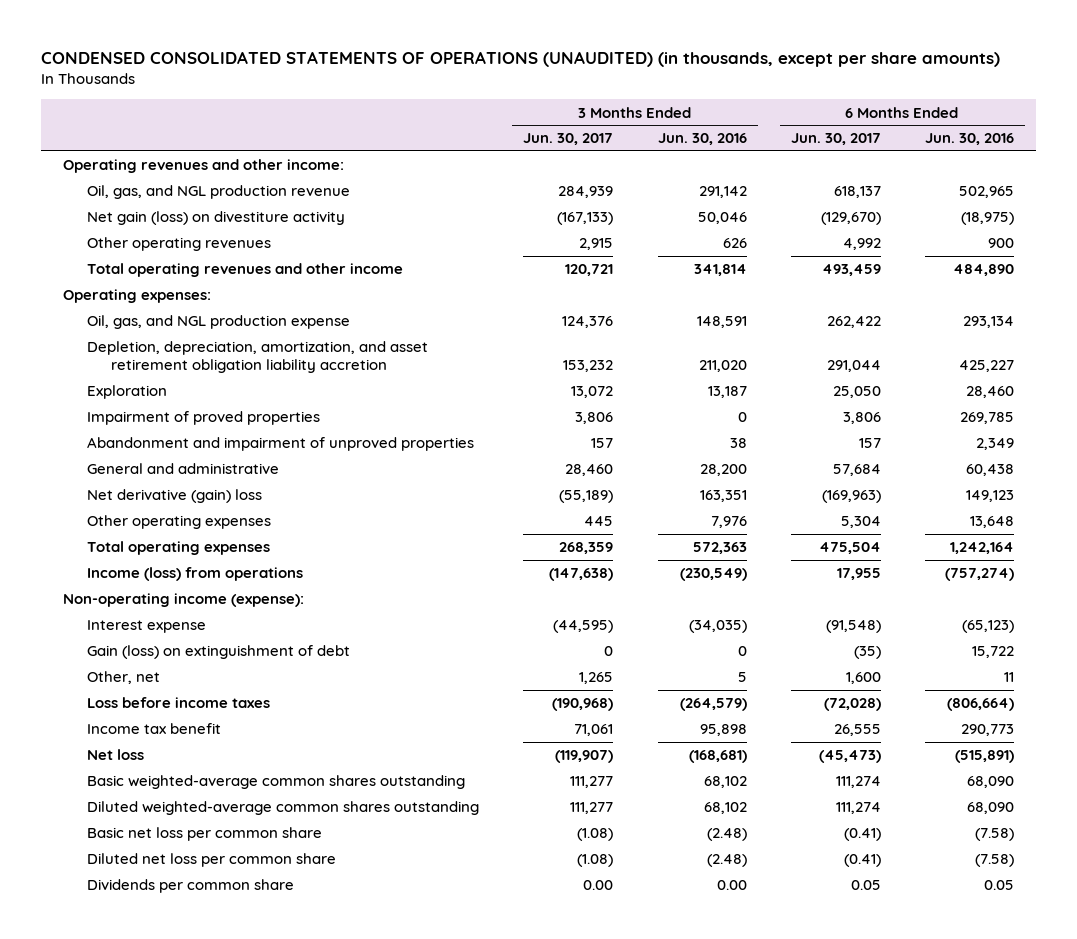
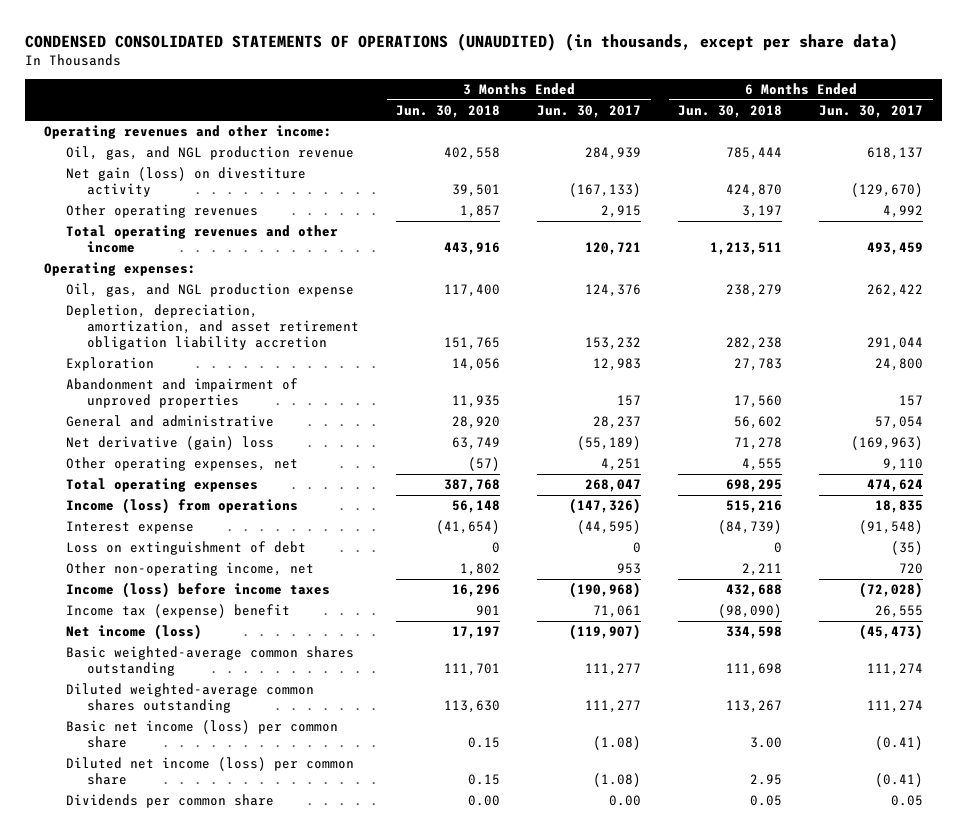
- CONDENSED CONSOLIDATED STATEMENTS OF OPERATIONS (UNAUDITED) (in thousands, except per share amounts)
+ CONDENSED CONSOLIDATED STATEMENTS OF OPERATIONS (UNAUDITED) (in thousands, except per share data)
- | 3 Months Ended Jun. 30, 2017 | 3 Months Ended Jun. 30, 2016 | 6 Months Ended Jun. 30, 2017 | 6 Months Ended Jun. 30, 2016
+ | 3 Months Ended Jun. 30, 2018 | 3 Months Ended Jun. 30, 2017 | 6 Months Ended Jun. 30, 2018 | 6 Months Ended Jun. 30, 2017
- Exploration | 13,072 | 13,187 | 25,050 | 28,460
- Impairment of proved properties | 3,806 | 0 | 3,806 | 269,785
+ Exploration | 14,056 | 12,983 | 27,783 | 24,800
- General and administrative | 28,460 | 28,200 | 57,684 | 60,438
+ General and administrative | 28,920 | 28,237 | 56,602 | 57,054
- Other operating expenses | 445 | 7,976 | 5,304 | 13,648
- Total operating expenses | 268,359 | 572,363 | 475,504 | 1,242,164
- Income (loss) from operations | (147,638) | (230,549) | 17,955 | (757,274)
- Non-operating income (expense):
+ Other operating expenses, net | (57) | 4,251 | 4,555 | 9,110
+ Total operating expenses | 387,768 | 268,047 | 698,295 | 474,624
+ Income (loss) from operations | 56,148 | (147,326) | 515,216 | 18,835
- Gain (loss) on extinguishment of debt | 0 | 0 | (35) | 15,722
- Other, net | 1,265 | 5 | 1,600 | 11
- Loss before income taxes | (190,968) | (264,579) | (72,028) | (806,664)
- Income tax benefit | 71,061 | 95,898 | 26,555 | 290,773
- Net loss | (119,907) | (168,681) | (45,473) | (515,891)
+ Loss on extinguishment of debt | 0 | 0 | 0 | (35)
+ Other non-operating income, net | 1,802 | 953 | 2,211 | 720
+ Income (loss) before income taxes | 16,296 | (190,968) | 432,688 | (72,028)
+ Income tax (expense) benefit | 901 | 71,061 | (98,090) | 26,555
+ Net income (loss) | 17,197 | (119,907) | 334,598 | (45,473)
- Basic net loss per common share | (1.08) | (2.48) | (0.41) | (7.58)
- Diluted net loss per common share | (1.08) | (2.48) | (0.41) | (7.58)
+ Basic net income (loss) per common share | 0.15 | (1.08) | 3.00 | (0.41)
+ Diluted net income (loss) per common share | 0.15 | (1.08) | 2.95 | (0.41)

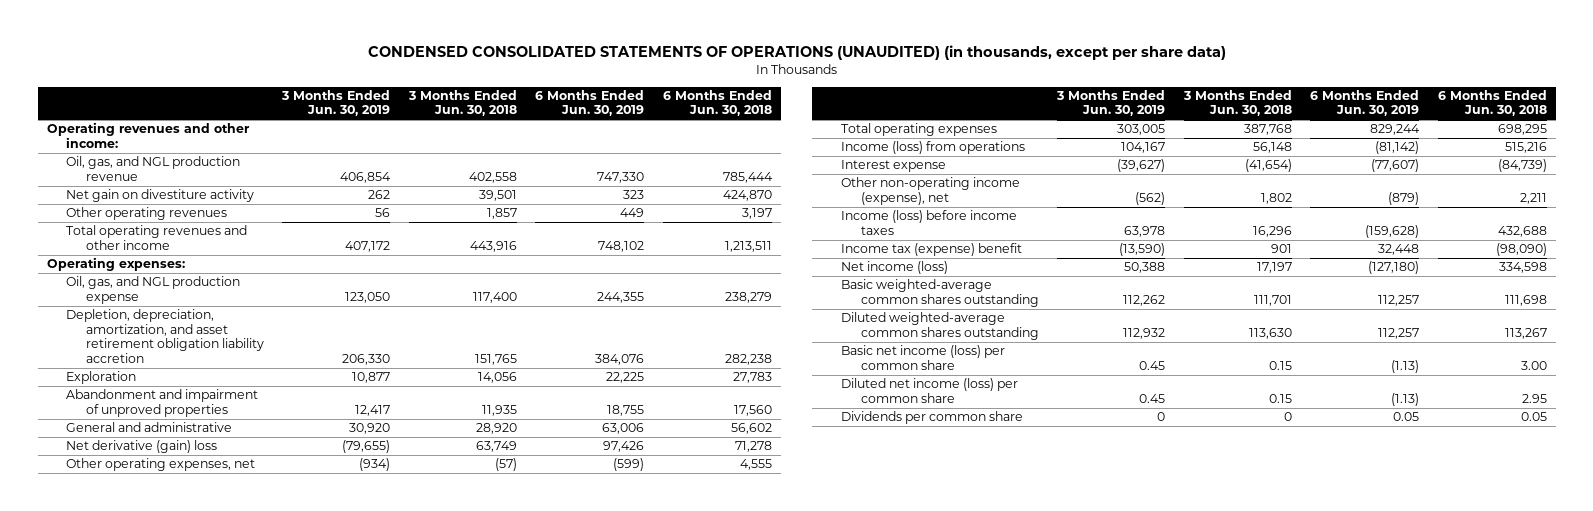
- | 3 Months Ended Jun. 30, 2018 | 3 Months Ended Jun. 30, 2017 | 6 Months Ended Jun. 30, 2018 | 6 Months Ended Jun. 30, 2017
+ | 3 Months Ended Jun. 30, 2019 | 3 Months Ended Jun. 30, 2018 | 6 Months Ended Jun. 30, 2019 | 6 Months Ended Jun. 30, 2018
- Net gain (loss) on divestiture activity | 39,501 | (167,133) | 424,870 | (129,670)
+ Net gain on divestiture activity | 262 | 39,501 | 323 | 424,870
- Loss on extinguishment of debt | 0 | 0 | 0 | (35)
- Other non-operating income, net | 1,802 | 953 | 2,211 | 720
+ Other non-operating income (expense), net | (562) | 1,802 | (879) | 2,211
- Dividends per common share | 0.00 | 0.00 | 0.05 | 0.05
+ Dividends per common share | 0 | 0 | 0.05 | 0.05

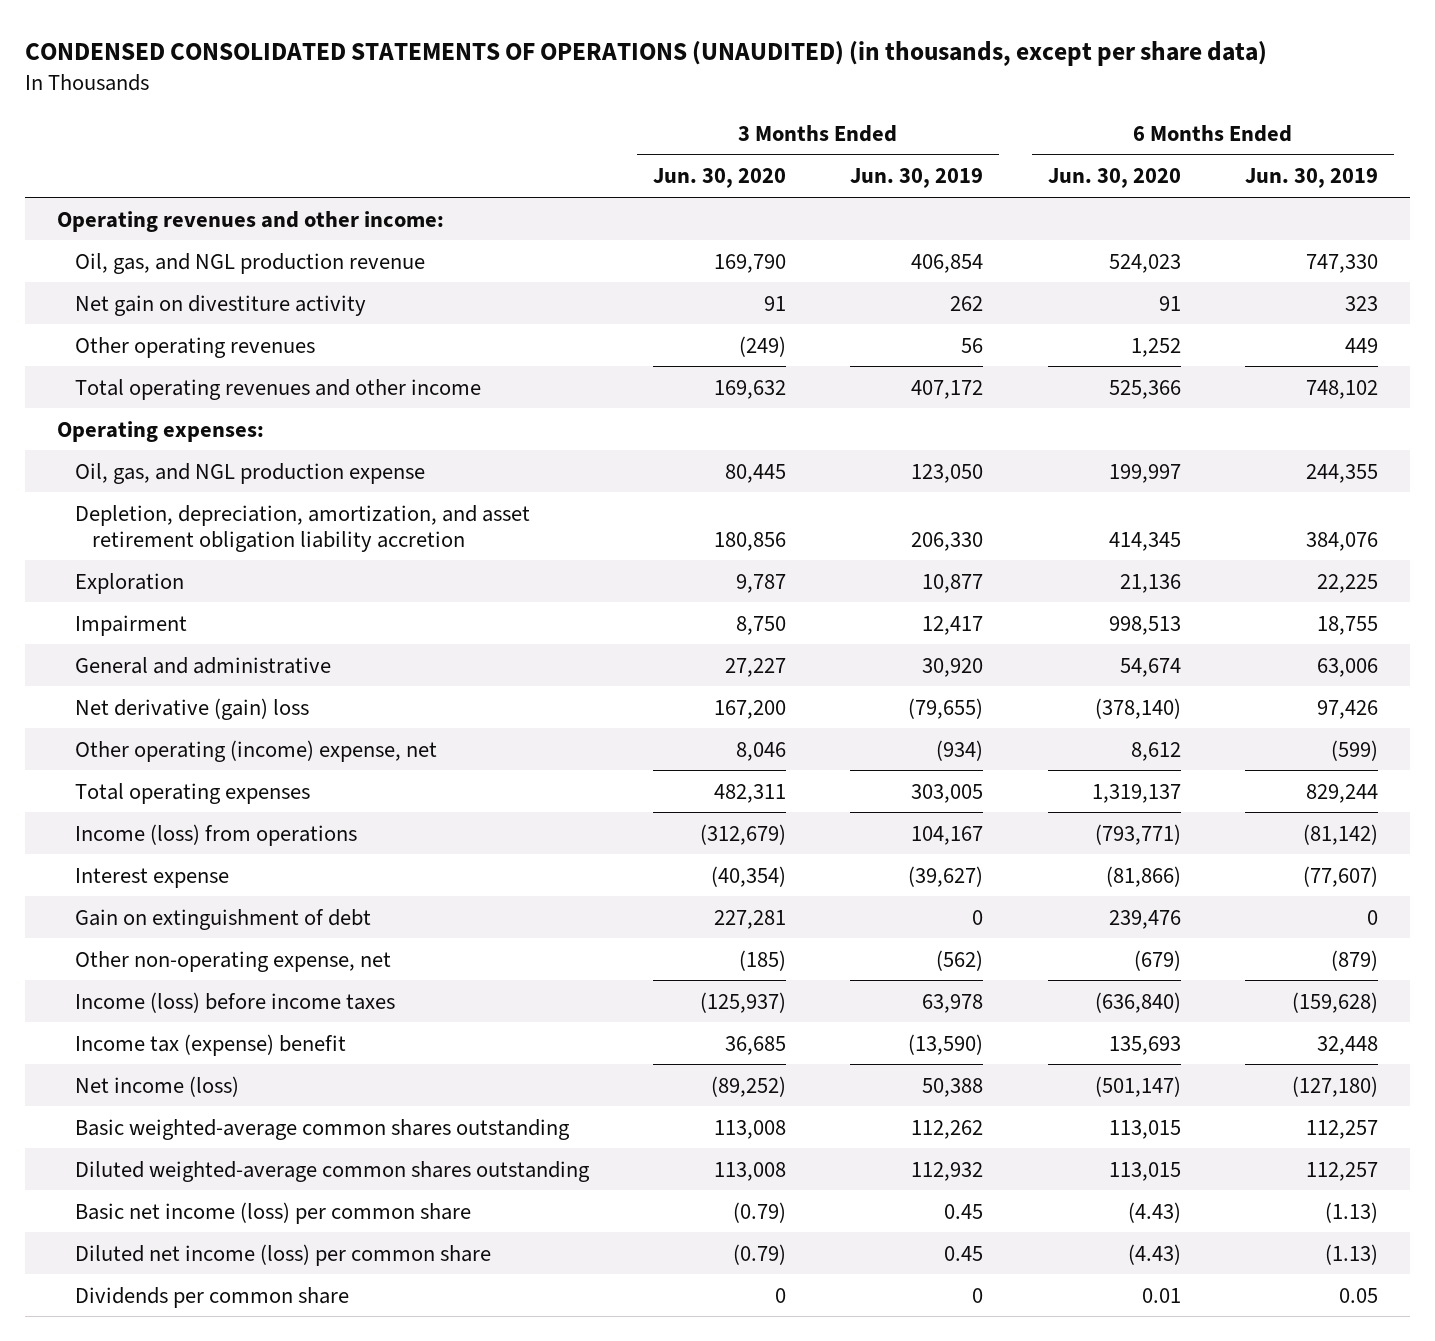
- | 3 Months Ended Jun. 30, 2019 | 3 Months Ended Jun. 30, 2018 | 6 Months Ended Jun. 30, 2019 | 6 Months Ended Jun. 30, 2018
+ | 3 Months Ended Jun. 30, 2020 | 3 Months Ended Jun. 30, 2019 | 6 Months Ended Jun. 30, 2020 | 6 Months Ended Jun. 30, 2019
- Abandonment and impairment of unproved properties | 12,417 | 11,935 | 18,755 | 17,560
+ Impairment | 8,750 | 12,417 | 998,513 | 18,755
- Other operating expenses, net | (934) | (57) | (599) | 4,555
+ Other operating (income) expense, net | 8,046 | (934) | 8,612 | (599)
- Other non-operating income (expense), net | (562) | 1,802 | (879) | 2,211
+ Gain on extinguishment of debt | 227,281 | 0 | 239,476 | 0
+ Other non-operating expense, net | (185) | (562) | (679) | (879)

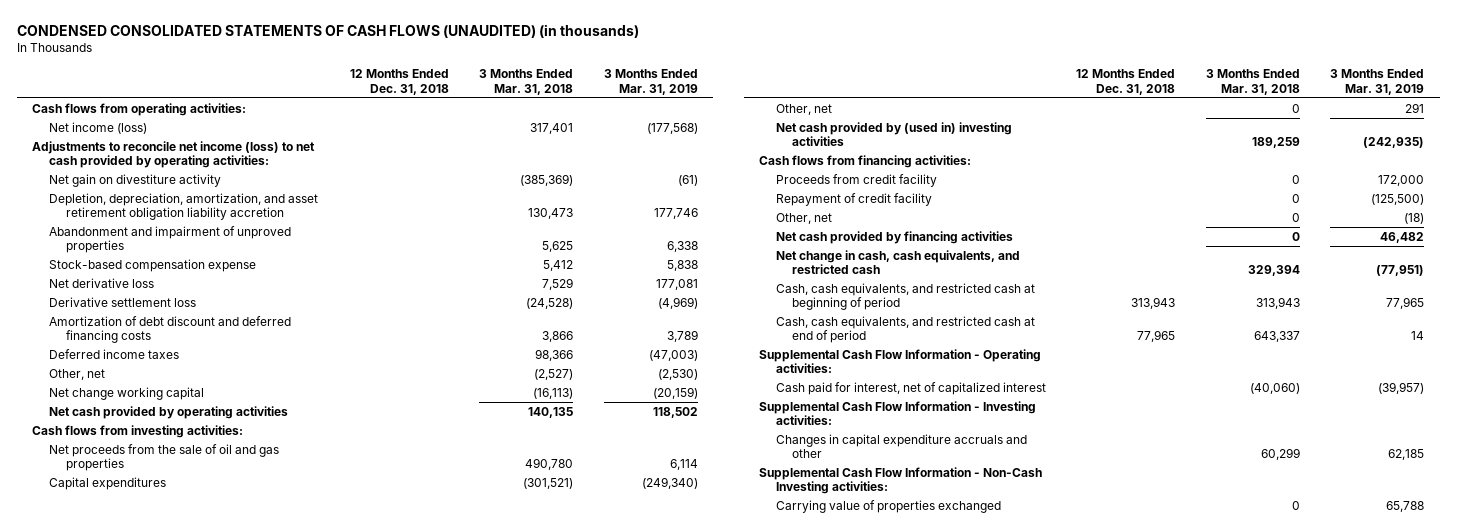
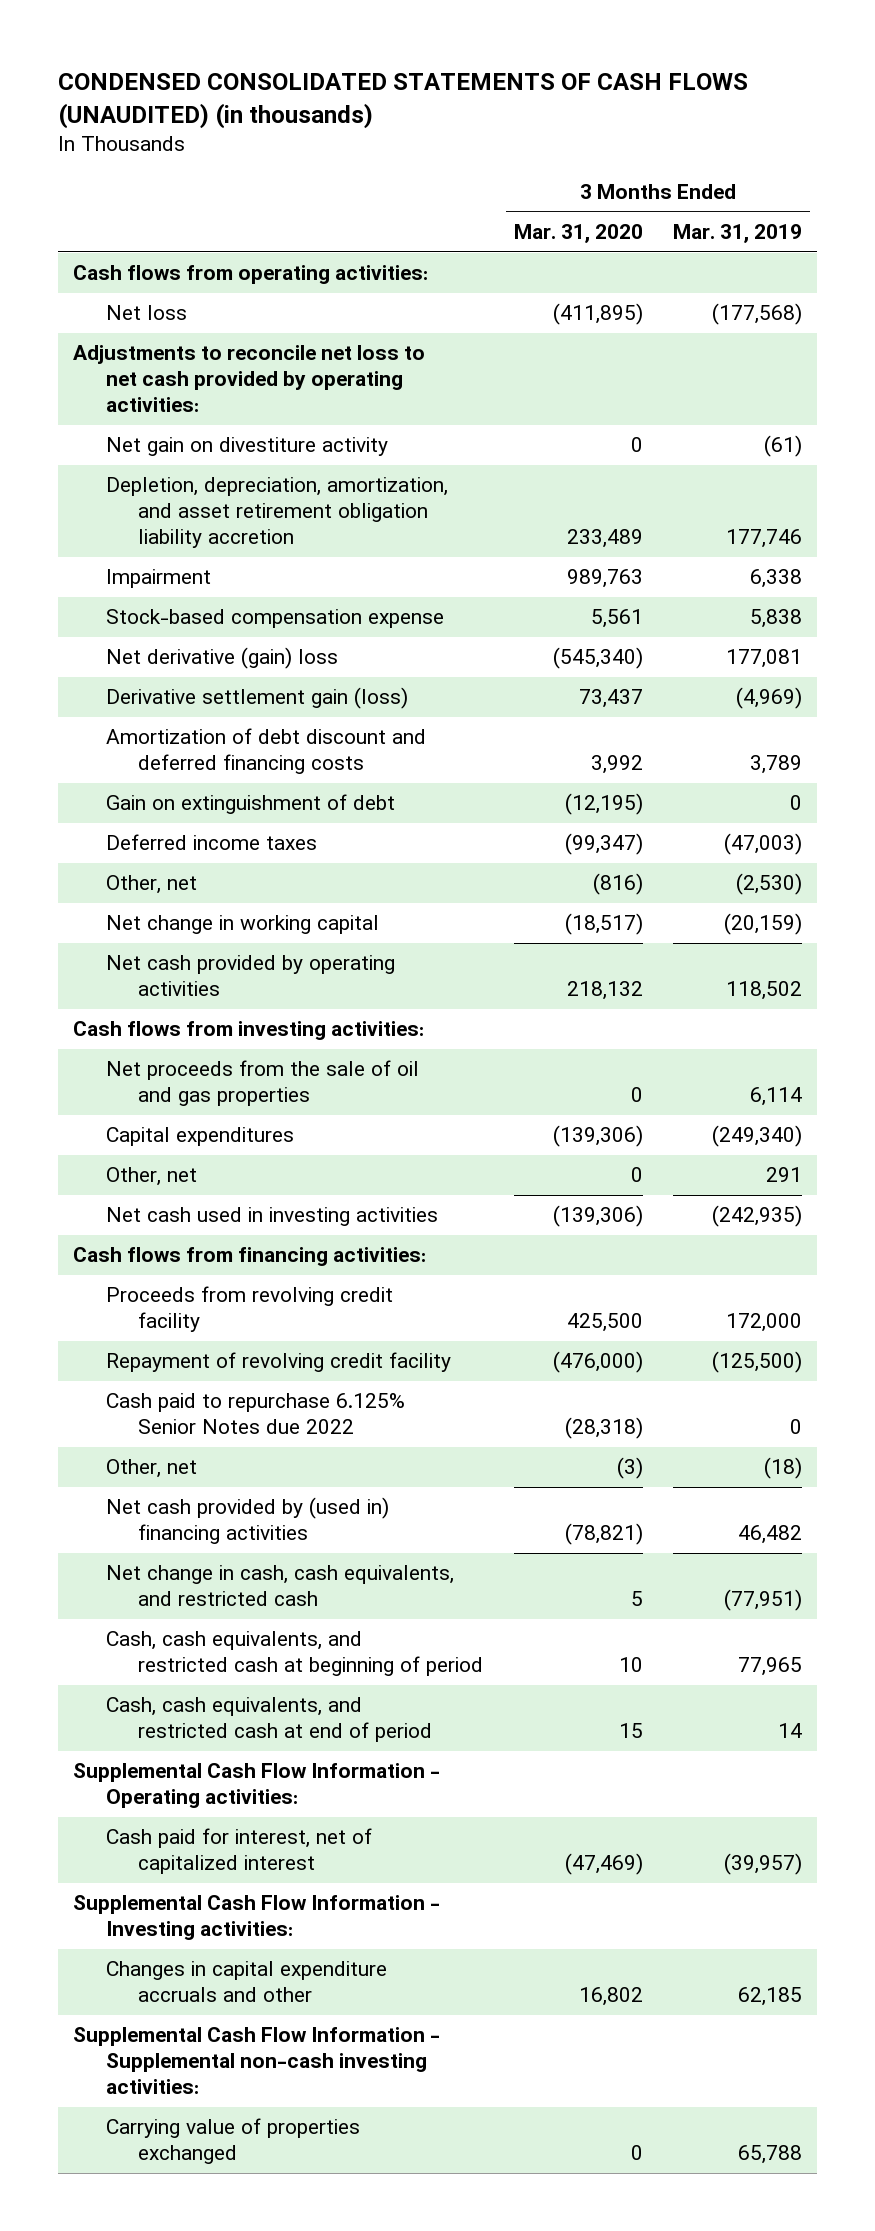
- | 12 Months Ended Dec. 31, 2018 | 3 Months Ended Mar. 31, 2018 | 3 Months Ended Mar. 31, 2019
+ | 3 Months Ended Mar. 31, 2020 | 3 Months Ended Mar. 31, 2019
- Net income (loss) | | 317,401 | (177,568)
- Adjustments to reconcile net income (loss) to net cash provided by operating activities:
+ Net loss | (411,895) | (177,568)
+ Adjustments to reconcile net loss to net cash provided by operating activities:
- Abandonment and impairment of unproved properties | | 5,625 | 6,338
+ Impairment | 989,763 | 6,338
- Net derivative loss | | 7,529 | 177,081
- Derivative settlement loss | | (24,528) | (4,969)
+ Net derivative (gain) loss | (545,340) | 177,081
+ Derivative settlement gain (loss) | 73,437 | (4,969)
+ Gain on extinguishment of debt | (12,195) | 0
- Net change working capital | | (16,113) | (20,159)
+ Net change in working capital | (18,517) | (20,159)
- Net cash provided by (used in) investing activities | | 189,259 | (242,935)
+ Net cash used in investing activities | (139,306) | (242,935)
- Proceeds from credit facility | | 0 | 172,000
- Repayment of credit facility | | 0 | (125,500)
+ Proceeds from revolving credit facility | 425,500 | 172,000
+ Repayment of revolving credit facility | (476,000) | (125,500)
+ Cash paid to repurchase 6.125% Senior Notes due 2022 | (28,318) | 0
- Net cash provided by financing activities | | 0 | 46,482
+ Net cash provided by (used in) financing activities | (78,821) | 46,482
- Supplemental Cash Flow Information - Non-Cash Investing activities:
+ Supplemental Cash Flow Information - Supplemental non-cash investing activities:

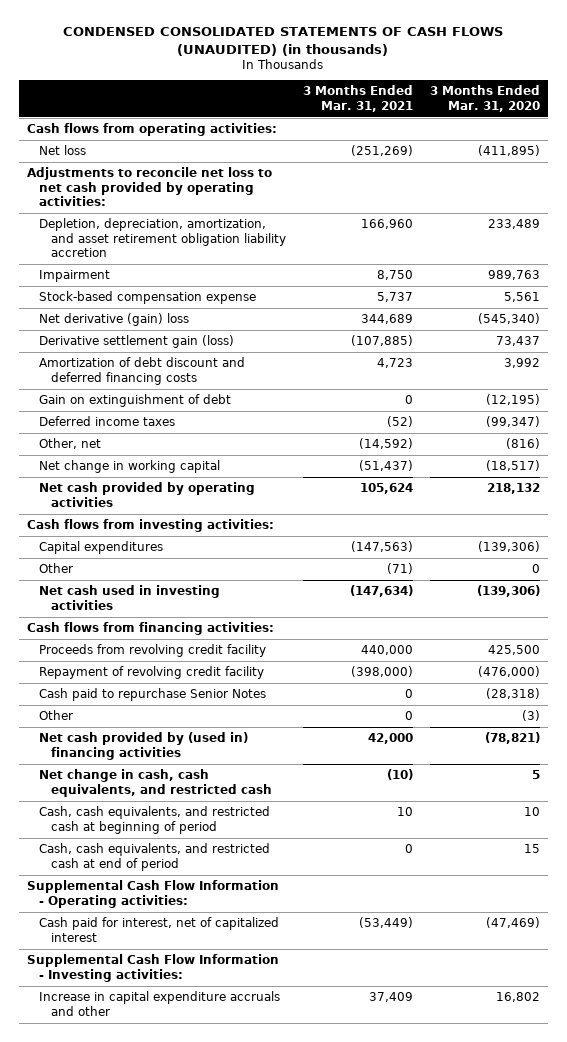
- | 3 Months Ended Mar. 31, 2020 | 3 Months Ended Mar. 31, 2019
+ | 3 Months Ended Mar. 31, 2021 | 3 Months Ended Mar. 31, 2020
- Net gain on divestiture activity | 0 | (61)
- Net proceeds from the sale of oil and gas properties | 0 | 6,114
- Other, net | 0 | 291
+ Other | (71) | 0
- Cash paid to repurchase 6.125% Senior Notes due 2022 | (28,318) | 0
- Other, net | (3) | (18)
+ Cash paid to repurchase Senior Notes | 0 | (28,318)
+ Other | 0 | (3)
- Changes in capital expenditure accruals and other | 16,802 | 62,185
- Supplemental Cash Flow Information - Supplemental non-cash investing activities:
- Carrying value of properties exchanged | 0 | 65,788
+ Increase in capital expenditure accruals and other | 37,409 | 16,802

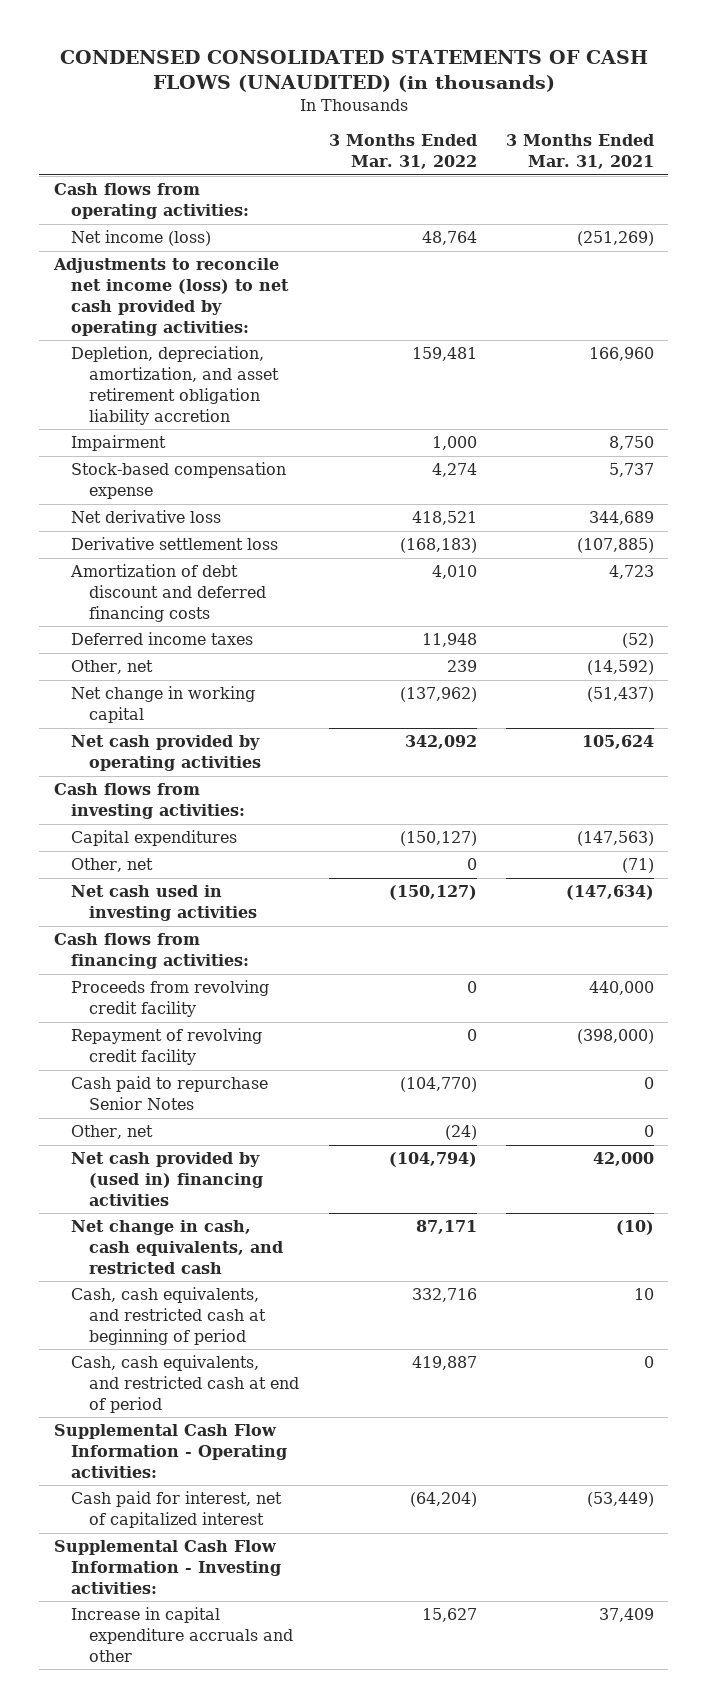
- | 3 Months Ended Mar. 31, 2021 | 3 Months Ended Mar. 31, 2020
+ | 3 Months Ended Mar. 31, 2022 | 3 Months Ended Mar. 31, 2021
- Net loss | (251,269) | (411,895)
- Adjustments to reconcile net loss to net cash provided by operating activities:
+ Net income (loss) | 48,764 | (251,269)
+ Adjustments to reconcile net income (loss) to net cash provided by operating activities:
- Net derivative (gain) loss | 344,689 | (545,340)
- Derivative settlement gain (loss) | (107,885) | 73,437
+ Net derivative loss | 418,521 | 344,689
+ Derivative settlement loss | (168,183) | (107,885)
- Gain on extinguishment of debt | 0 | (12,195)
- Other | (71) | 0
+ Other, net | 0 | (71)
- Other | 0 | (3)
+ Other, net | (24) | 0

